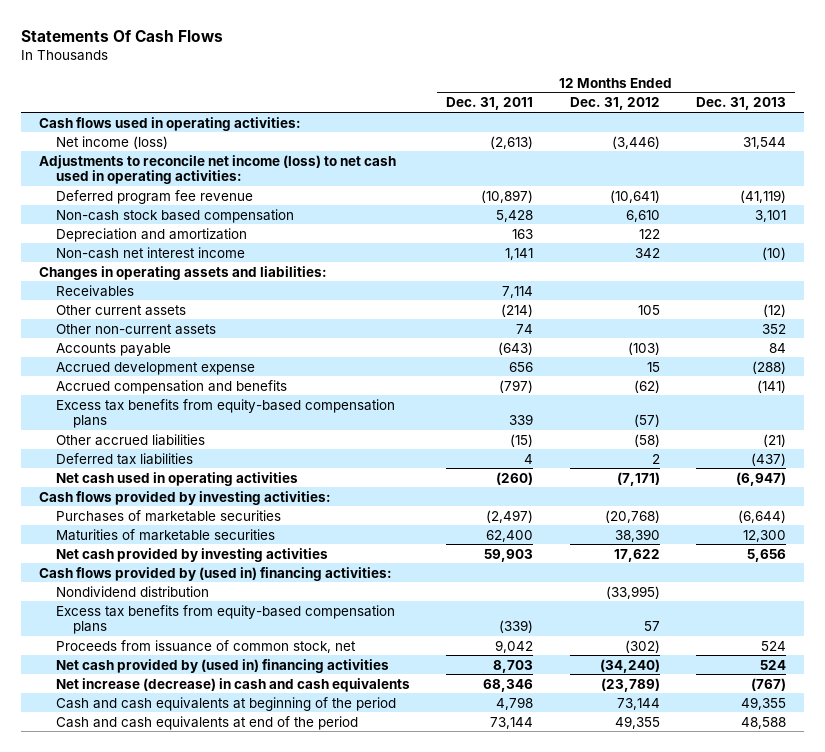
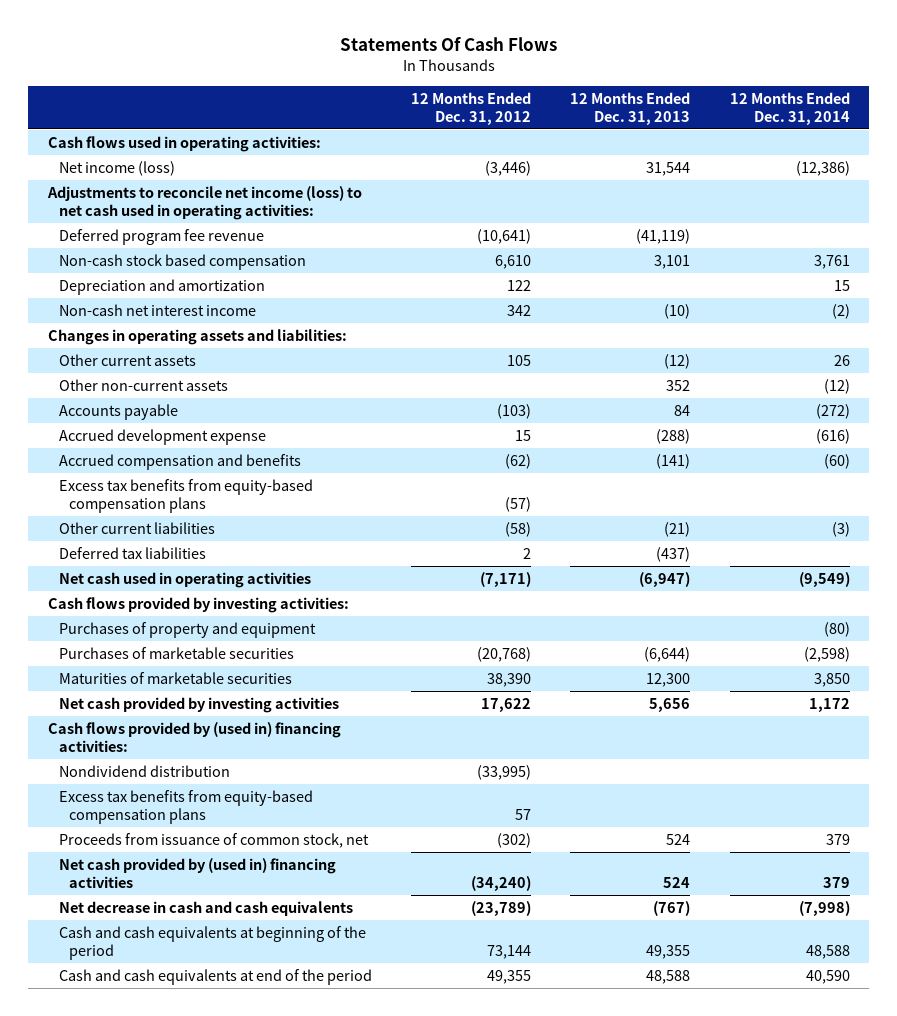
- | 12 Months Ended Dec. 31, 2011 | 12 Months Ended Dec. 31, 2012 | 12 Months Ended Dec. 31, 2013
+ | 12 Months Ended Dec. 31, 2012 | 12 Months Ended Dec. 31, 2013 | 12 Months Ended Dec. 31, 2014
- Receivables | 7,114 | |
- Other accrued liabilities | (15) | (58) | (21)
+ Other current liabilities | (58) | (21) | (3)
+ Purchases of property and equipment | | | (80)
- Net increase (decrease) in cash and cash equivalents | 68,346 | (23,789) | (767)
+ Net decrease in cash and cash equivalents | (23,789) | (767) | (7,998)

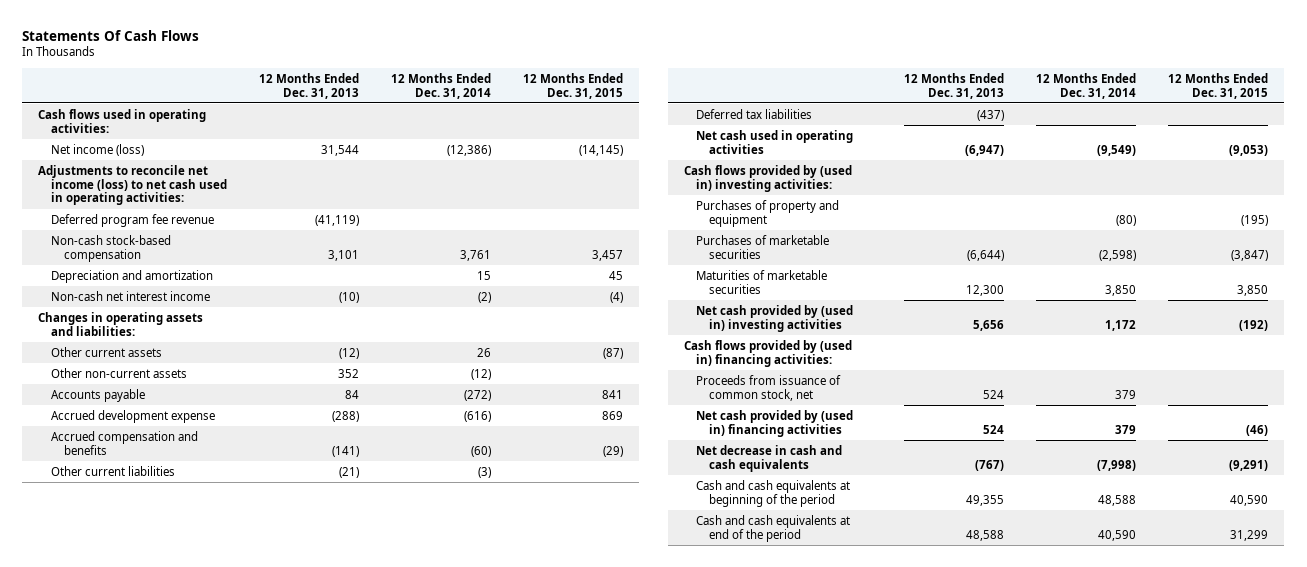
- | 12 Months Ended Dec. 31, 2012 | 12 Months Ended Dec. 31, 2013 | 12 Months Ended Dec. 31, 2014
+ | 12 Months Ended Dec. 31, 2013 | 12 Months Ended Dec. 31, 2014 | 12 Months Ended Dec. 31, 2015
- Non-cash stock based compensation | 6,610 | 3,101 | 3,761
+ Non-cash stock-based compensation | 3,101 | 3,761 | 3,457
- Excess tax benefits from equity-based compensation plans | (57) | |
- Cash flows provided by investing activities:
+ Cash flows provided by (used in) investing activities:
- Net cash provided by investing activities | 17,622 | 5,656 | 1,172
+ Net cash provided by (used in) investing activities | 5,656 | 1,172 | (192)
- Nondividend distribution | (33,995) | |
- Excess tax benefits from equity-based compensation plans | 57 | |

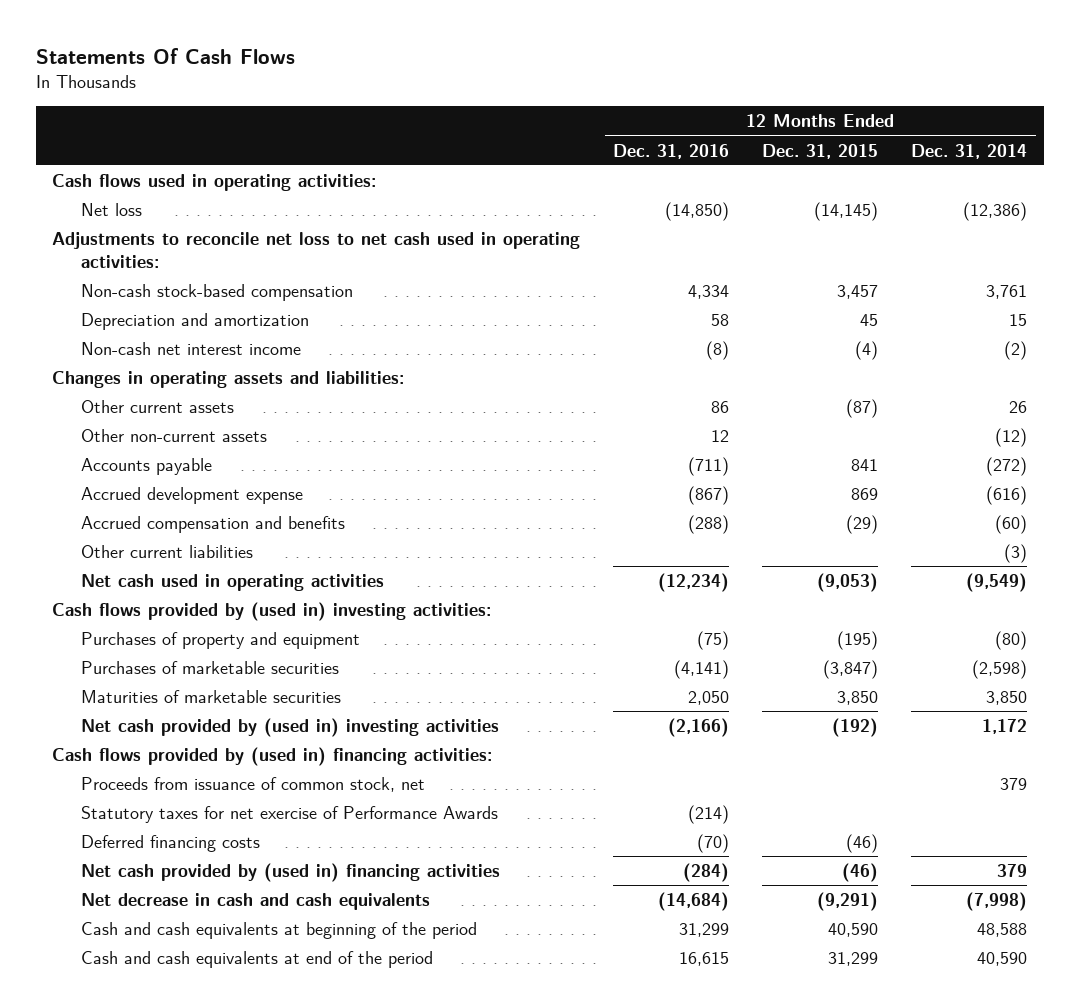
- | 12 Months Ended Dec. 31, 2013 | 12 Months Ended Dec. 31, 2014 | 12 Months Ended Dec. 31, 2015
+ | 12 Months Ended Dec. 31, 2016 | 12 Months Ended Dec. 31, 2015 | 12 Months Ended Dec. 31, 2014
- Net income (loss) | 31,544 | (12,386) | (14,145)
- Adjustments to reconcile net income (loss) to net cash used in operating activities:
- Deferred program fee revenue | (41,119) | |
+ Net loss | (14,850) | (14,145) | (12,386)
+ Adjustments to reconcile net loss to net cash used in operating activities:
- Deferred tax liabilities | (437) | |
+ Statutory taxes for net exercise of Performance Awards | (214) | |
+ Deferred financing costs | (70) | (46) |

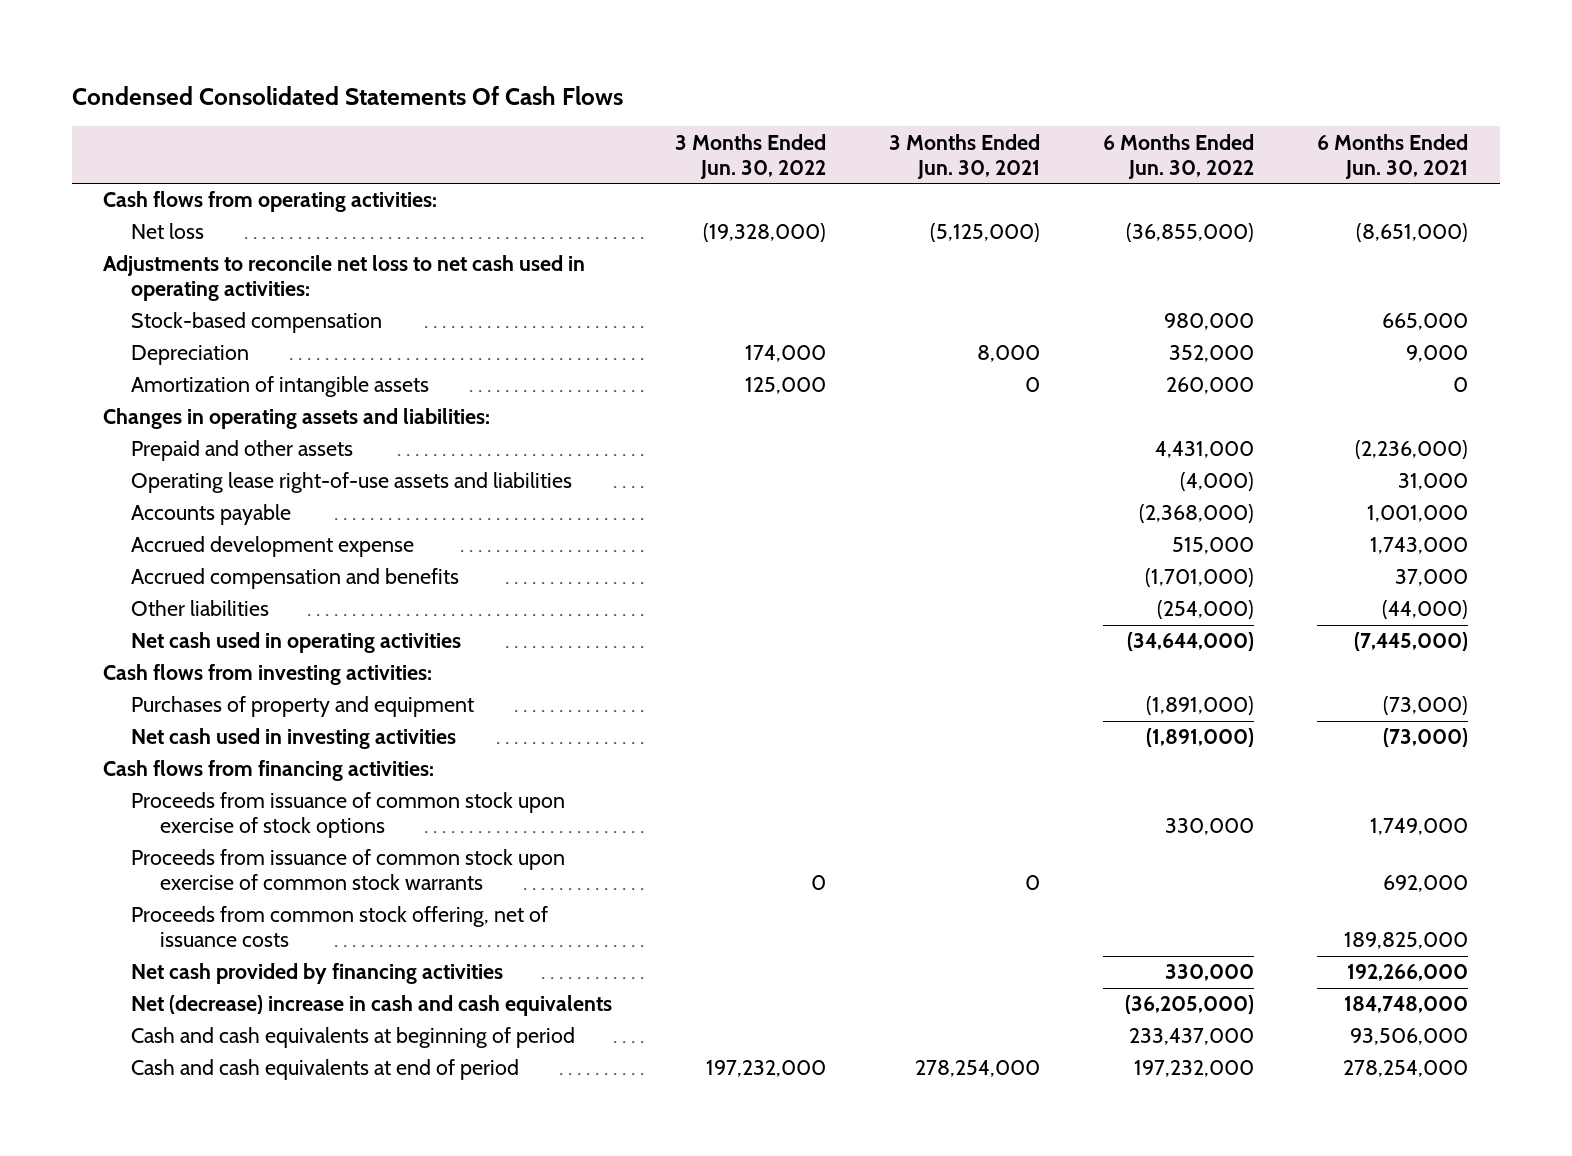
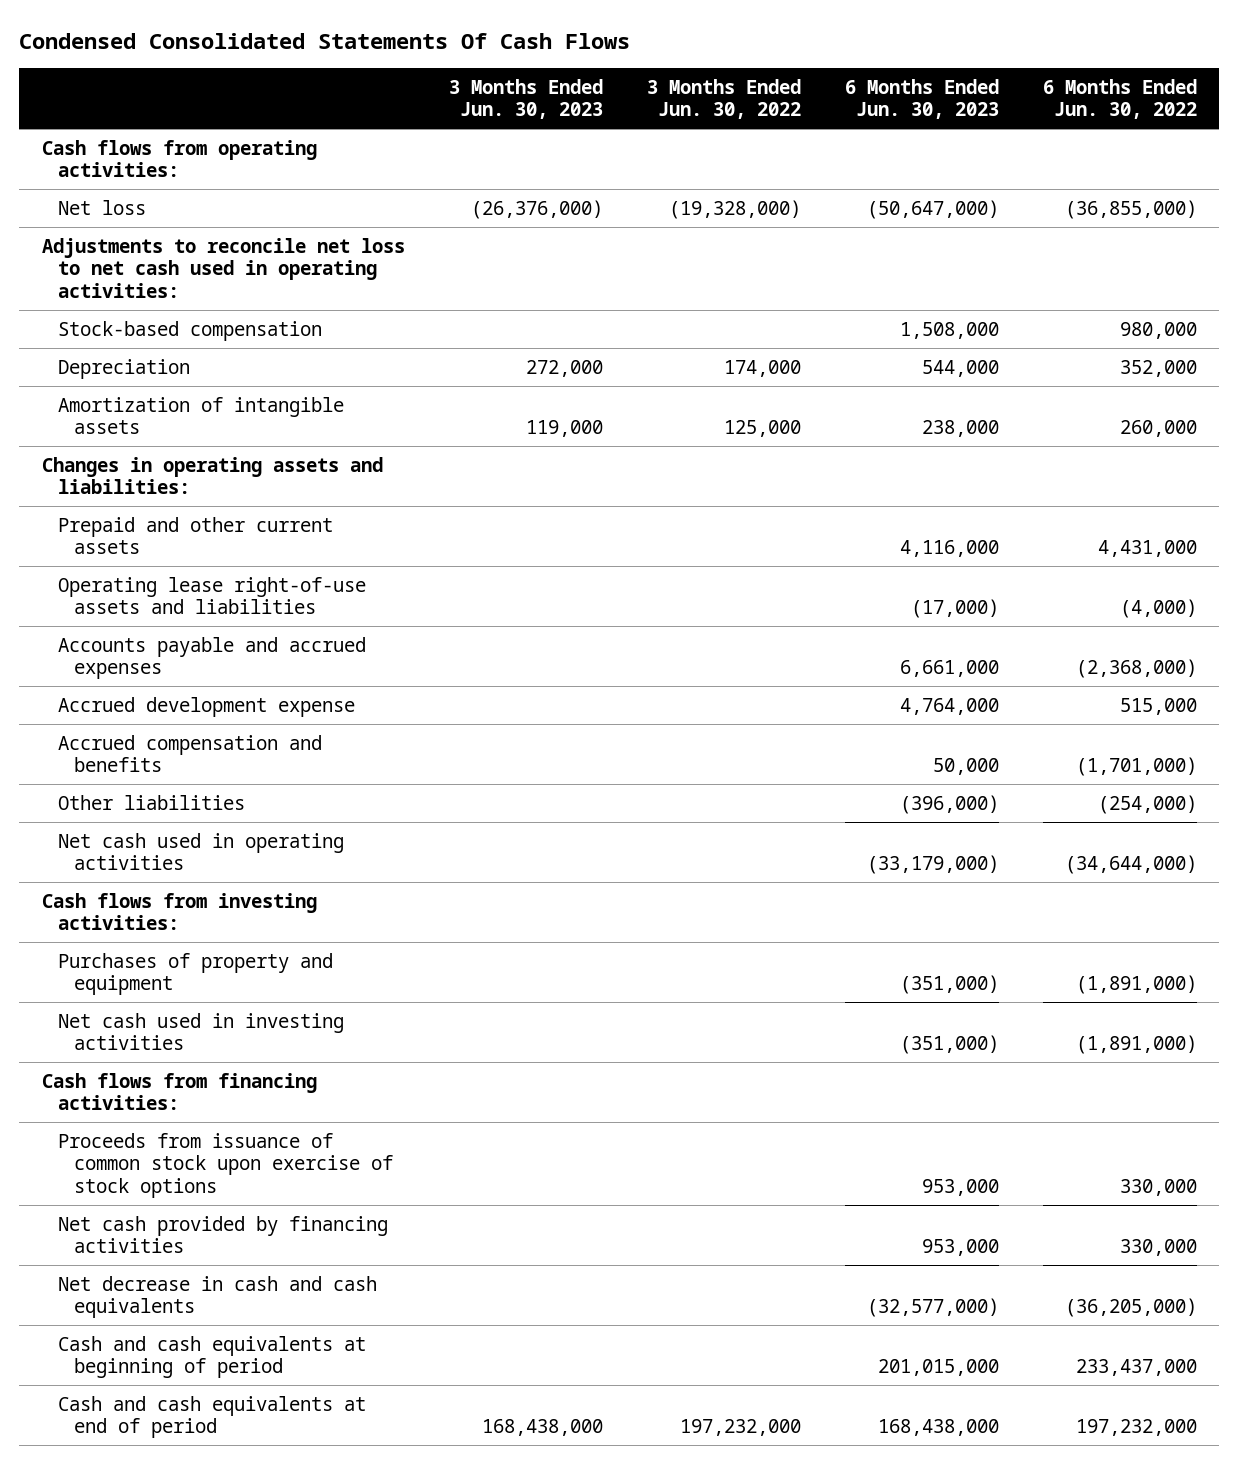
- | 3 Months Ended Jun. 30, 2022 | 3 Months Ended Jun. 30, 2021 | 6 Months Ended Jun. 30, 2022 | 6 Months Ended Jun. 30, 2021
+ | 3 Months Ended Jun. 30, 2023 | 3 Months Ended Jun. 30, 2022 | 6 Months Ended Jun. 30, 2023 | 6 Months Ended Jun. 30, 2022
- Prepaid and other assets | | | 4,431,000 | (2,236,000)
+ Prepaid and other current assets | | | 4,116,000 | 4,431,000
- Accounts payable | | | (2,368,000) | 1,001,000
+ Accounts payable and accrued expenses | | | 6,661,000 | (2,368,000)
- Proceeds from issuance of common stock upon exercise of common stock warrants | 0 | 0 | | 692,000
- Proceeds from common stock offering, net of issuance costs | | | | 189,825,000
- Net (decrease) increase in cash and cash equivalents | | | (36,205,000) | 184,748,000
+ Net decrease in cash and cash equivalents | | | (32,577,000) | (36,205,000)

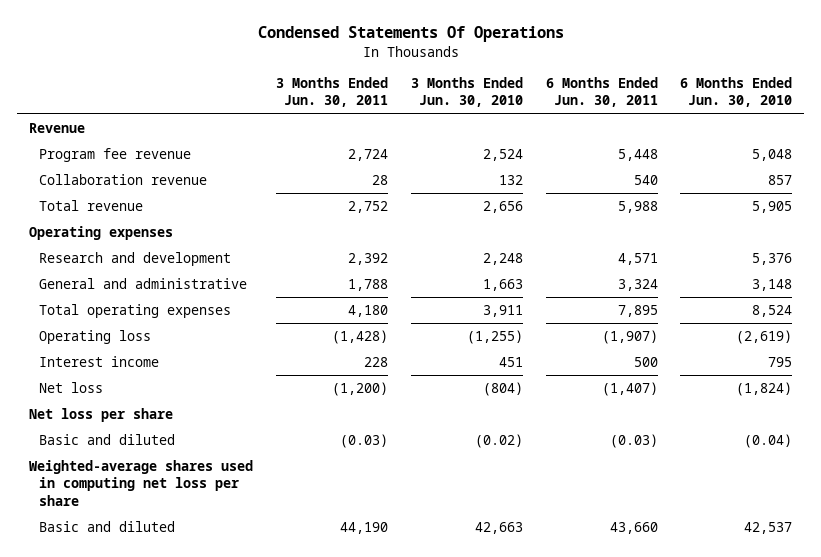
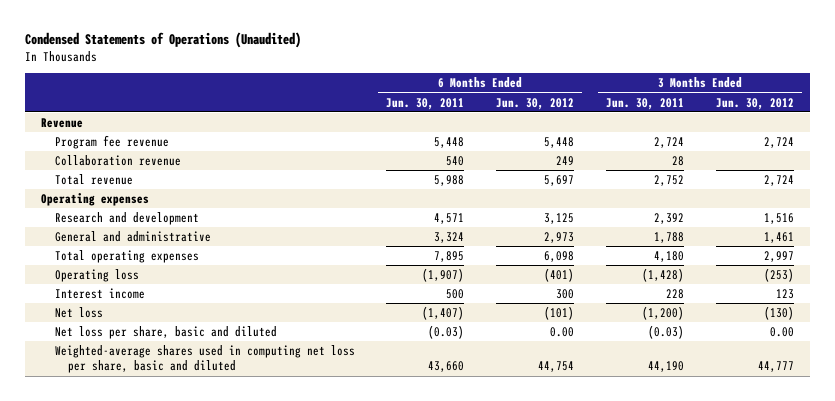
- Condensed Statements Of Operations
+ Condensed Statements of Operations (Unaudited)
- | 3 Months Ended Jun. 30, 2011 | 3 Months Ended Jun. 30, 2010 | 6 Months Ended Jun. 30, 2011 | 6 Months Ended Jun. 30, 2010
+ | 6 Months Ended Jun. 30, 2011 | 6 Months Ended Jun. 30, 2012 | 3 Months Ended Jun. 30, 2011 | 3 Months Ended Jun. 30, 2012
- Net loss per share
- Basic and diluted | (0.03) | (0.02) | (0.03) | (0.04)
- Weighted-average shares used in computing net loss per share
- Basic and diluted | 44,190 | 42,663 | 43,660 | 42,537
+ Net loss per share, basic and diluted | (0.03) | 0.00 | (0.03) | 0.00
+ Weighted-average shares used in computing net loss per share, basic and diluted | 43,660 | 44,754 | 44,190 | 44,777

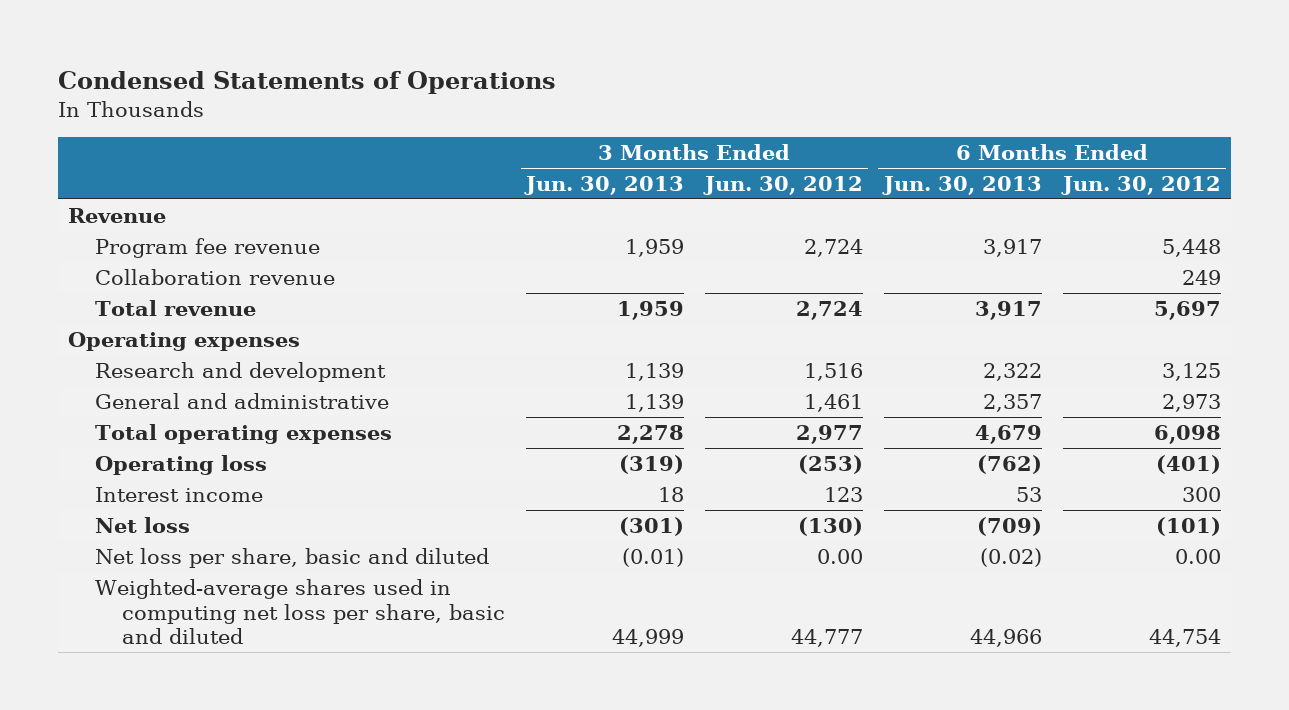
- Condensed Statements of Operations (Unaudited)
+ Condensed Statements of Operations
- | 6 Months Ended Jun. 30, 2011 | 6 Months Ended Jun. 30, 2012 | 3 Months Ended Jun. 30, 2011 | 3 Months Ended Jun. 30, 2012
+ | 3 Months Ended Jun. 30, 2013 | 3 Months Ended Jun. 30, 2012 | 6 Months Ended Jun. 30, 2013 | 6 Months Ended Jun. 30, 2012
- Total operating expenses | 7,895 | 6,098 | 4,180 | 2,997
+ Total operating expenses | 2,278 | 2,977 | 4,679 | 6,098

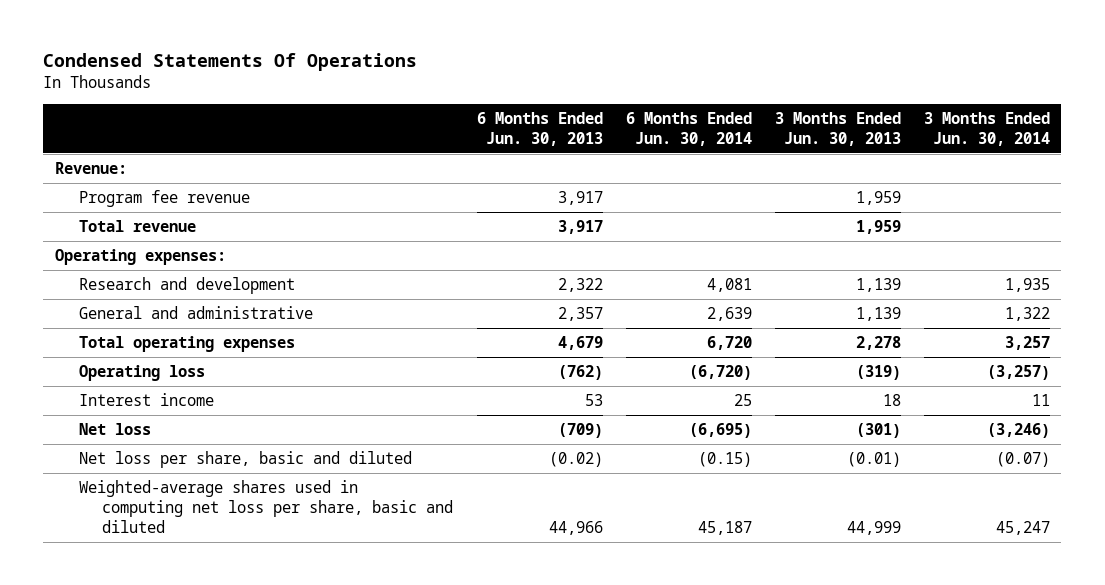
- Condensed Statements of Operations
+ Condensed Statements Of Operations
- | 3 Months Ended Jun. 30, 2013 | 3 Months Ended Jun. 30, 2012 | 6 Months Ended Jun. 30, 2013 | 6 Months Ended Jun. 30, 2012
+ | 6 Months Ended Jun. 30, 2013 | 6 Months Ended Jun. 30, 2014 | 3 Months Ended Jun. 30, 2013 | 3 Months Ended Jun. 30, 2014
- Revenue
+ Revenue:
- Collaboration revenue | | | | 249
- Operating expenses
+ Operating expenses:

